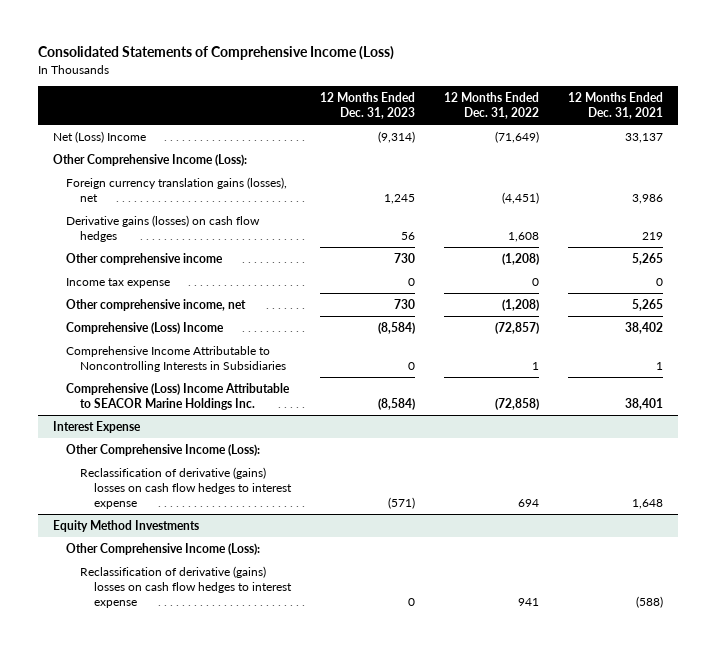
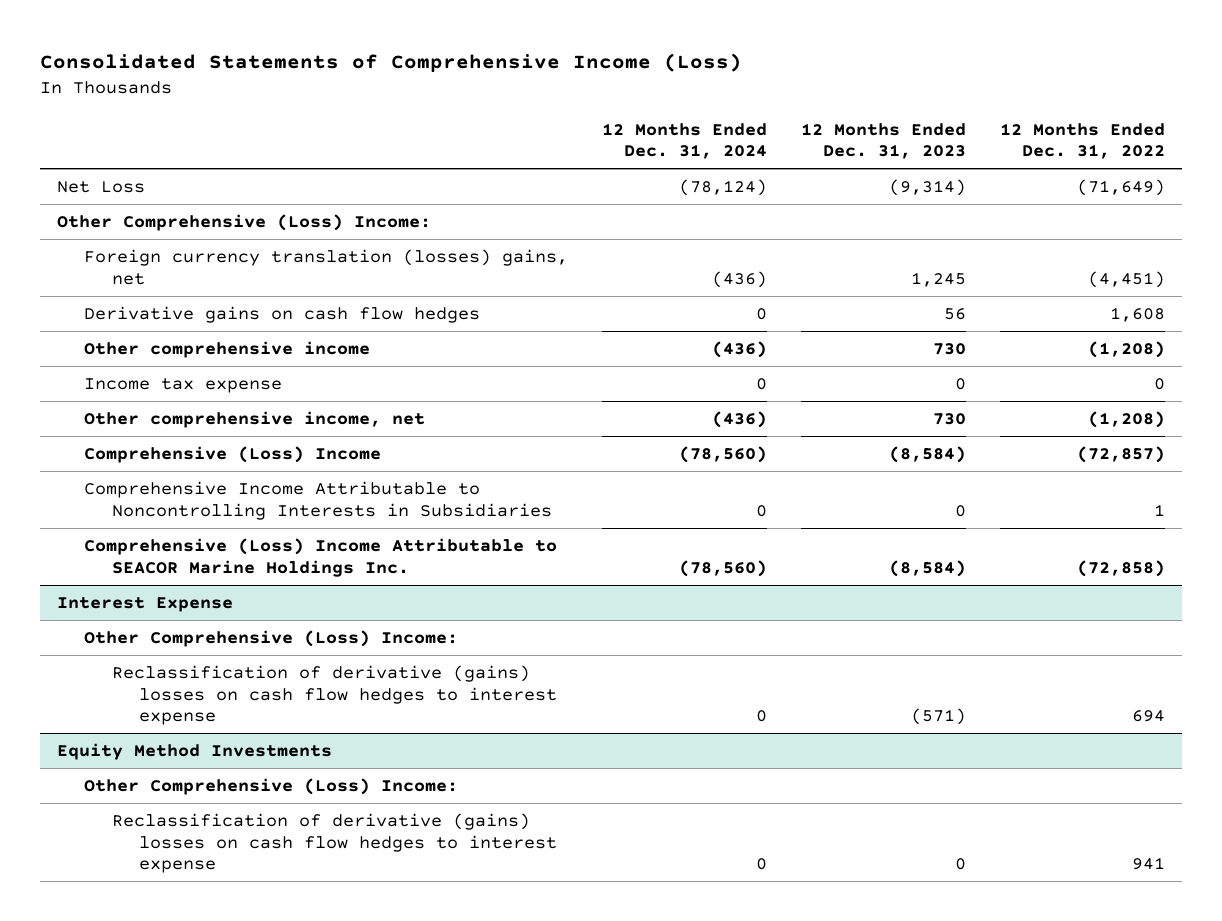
- | 12 Months Ended Dec. 31, 2023 | 12 Months Ended Dec. 31, 2022 | 12 Months Ended Dec. 31, 2021
+ | 12 Months Ended Dec. 31, 2024 | 12 Months Ended Dec. 31, 2023 | 12 Months Ended Dec. 31, 2022
- Net (Loss) Income | (9,314) | (71,649) | 33,137
- Other Comprehensive Income (Loss):
- Foreign currency translation gains (losses), net | 1,245 | (4,451) | 3,986
- Derivative gains (losses) on cash flow hedges | 56 | 1,608 | 219
+ Net Loss | (78,124) | (9,314) | (71,649)
+ Other Comprehensive (Loss) Income:
+ Foreign currency translation (losses) gains, net | (436) | 1,245 | (4,451)
+ Derivative gains on cash flow hedges | 0 | 56 | 1,608
@ Interest Expense
- Other Comprehensive Income (Loss):
+ Other Comprehensive (Loss) Income:
@ Equity Method Investments
- Other Comprehensive Income (Loss):
+ Other Comprehensive (Loss) Income:

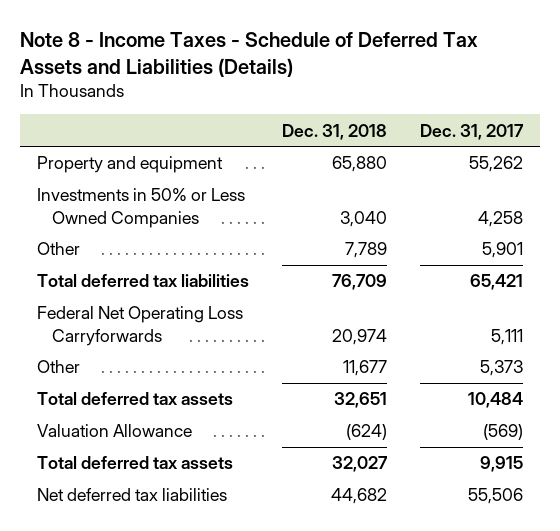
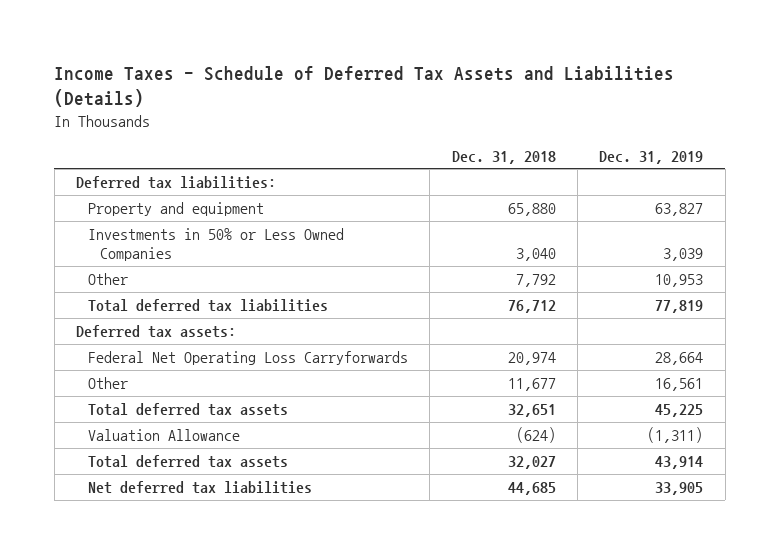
- Note 8 - Income Taxes - Schedule of Deferred Tax Assets and Liabilities (Details)
+ Income Taxes - Schedule of Deferred Tax Assets and Liabilities (Details)
- | Dec. 31, 2018 | Dec. 31, 2017
+ | Dec. 31, 2018 | Dec. 31, 2019
+ Deferred tax liabilities:
- Other | 7,789 | 5,901
- Total deferred tax liabilities | 76,709 | 65,421
+ Other | 7,792 | 10,953
+ Total deferred tax liabilities | 76,712 | 77,819
+ Deferred tax assets:
- Net deferred tax liabilities | 44,682 | 55,506
+ Net deferred tax liabilities | 44,685 | 33,905

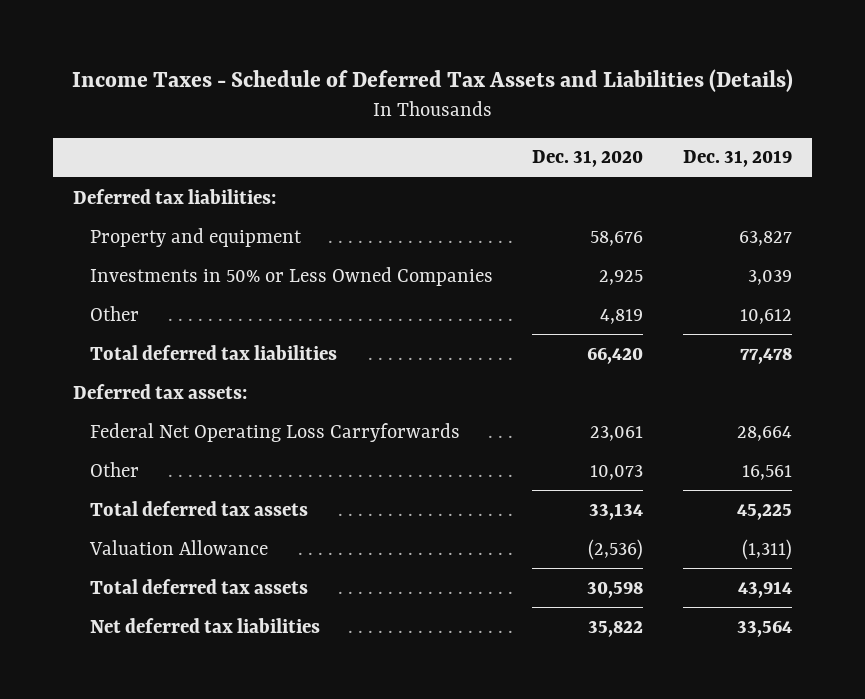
- | Dec. 31, 2018 | Dec. 31, 2019
+ | Dec. 31, 2020 | Dec. 31, 2019
- Other | 7,792 | 10,953
- Total deferred tax liabilities | 76,712 | 77,819
+ Other | 4,819 | 10,612
+ Total deferred tax liabilities | 66,420 | 77,478
- Net deferred tax liabilities | 44,685 | 33,905
+ Net deferred tax liabilities | 35,822 | 33,564

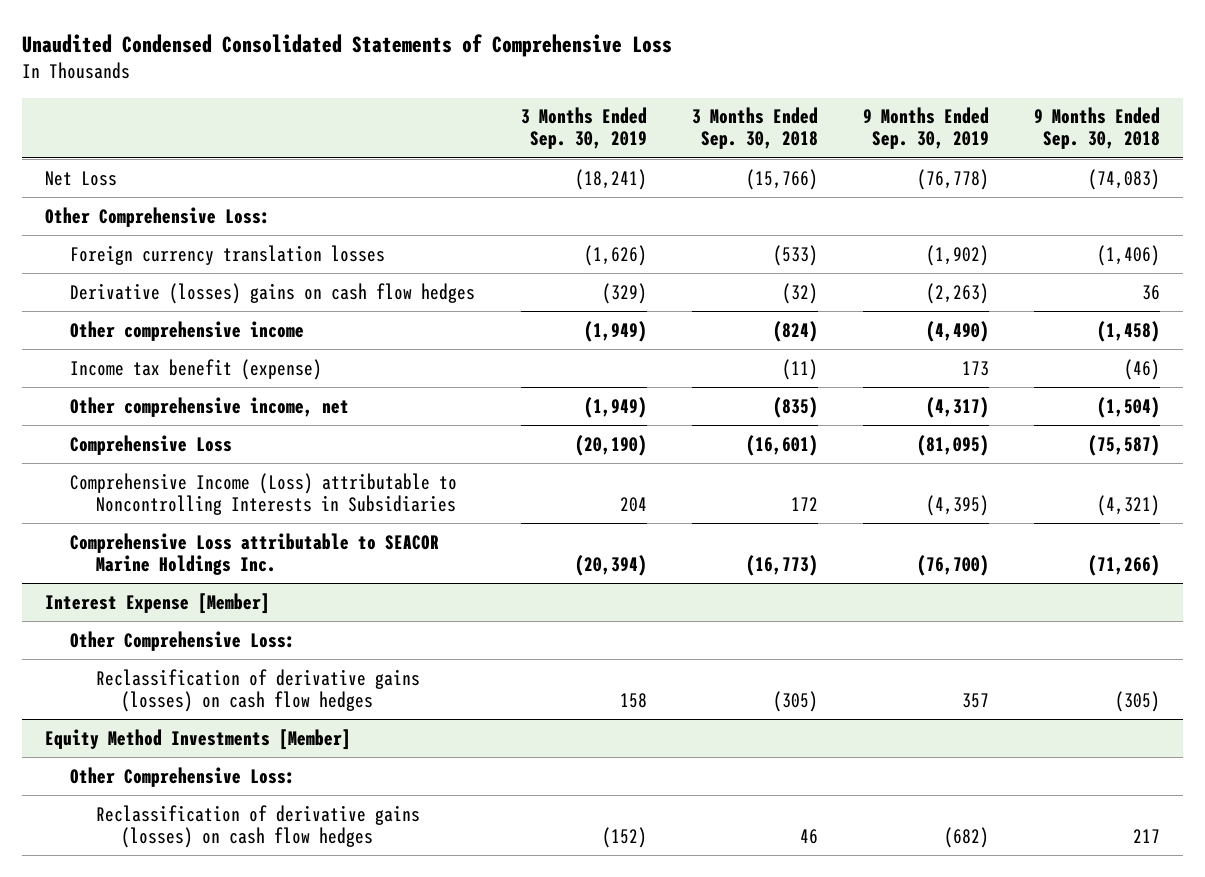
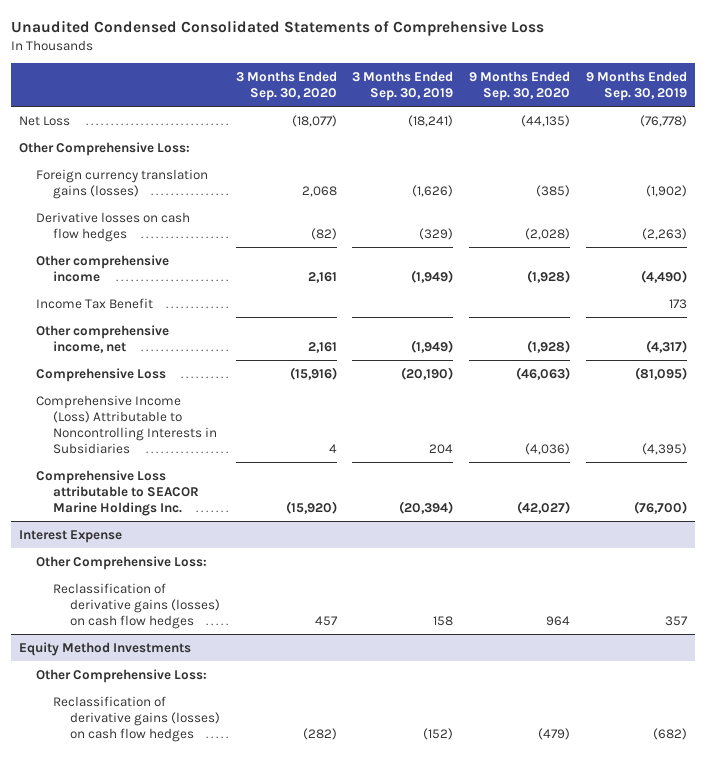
- | 3 Months Ended Sep. 30, 2019 | 3 Months Ended Sep. 30, 2018 | 9 Months Ended Sep. 30, 2019 | 9 Months Ended Sep. 30, 2018
+ | 3 Months Ended Sep. 30, 2020 | 3 Months Ended Sep. 30, 2019 | 9 Months Ended Sep. 30, 2020 | 9 Months Ended Sep. 30, 2019
- Foreign currency translation losses | (1,626) | (533) | (1,902) | (1,406)
- Derivative (losses) gains on cash flow hedges | (329) | (32) | (2,263) | 36
+ Foreign currency translation gains (losses) | 2,068 | (1,626) | (385) | (1,902)
+ Derivative losses on cash flow hedges | (82) | (329) | (2,028) | (2,263)
- Income tax benefit (expense) | | (11) | 173 | (46)
+ Income Tax Benefit | | | | 173
- Comprehensive Income (Loss) attributable to Noncontrolling Interests in Subsidiaries | 204 | 172 | (4,395) | (4,321)
+ Comprehensive Income (Loss) Attributable to Noncontrolling Interests in Subsidiaries | 4 | 204 | (4,036) | (4,395)
- Interest Expense [Member]
+ Interest Expense
- Equity Method Investments [Member]
+ Equity Method Investments

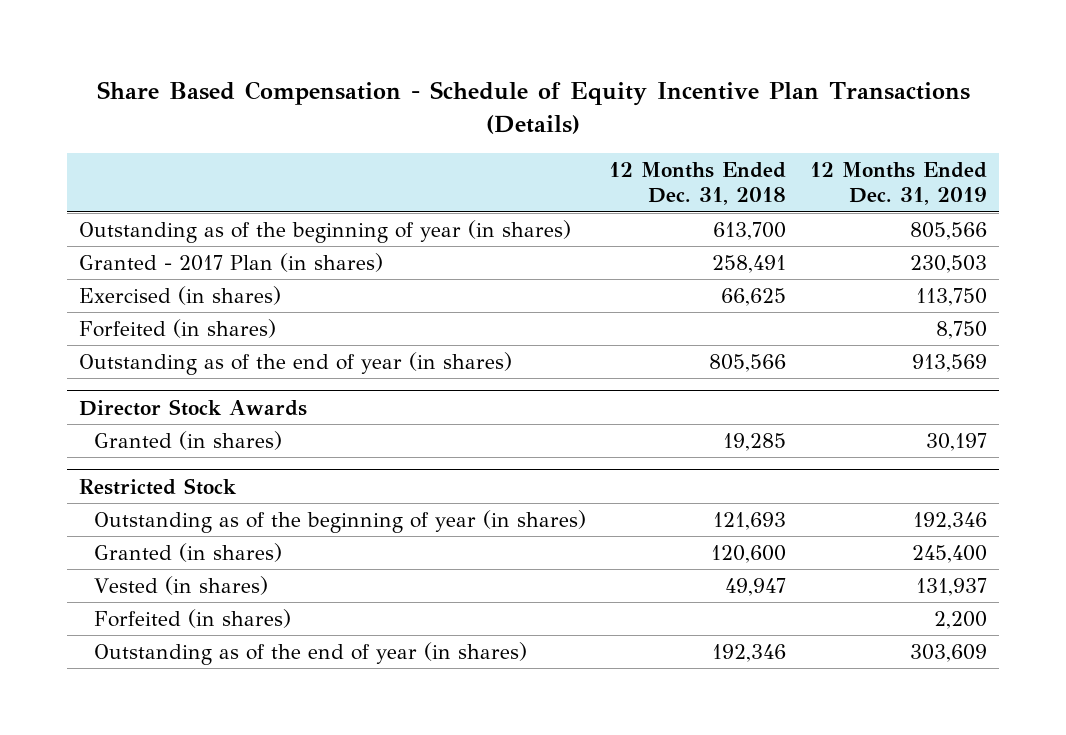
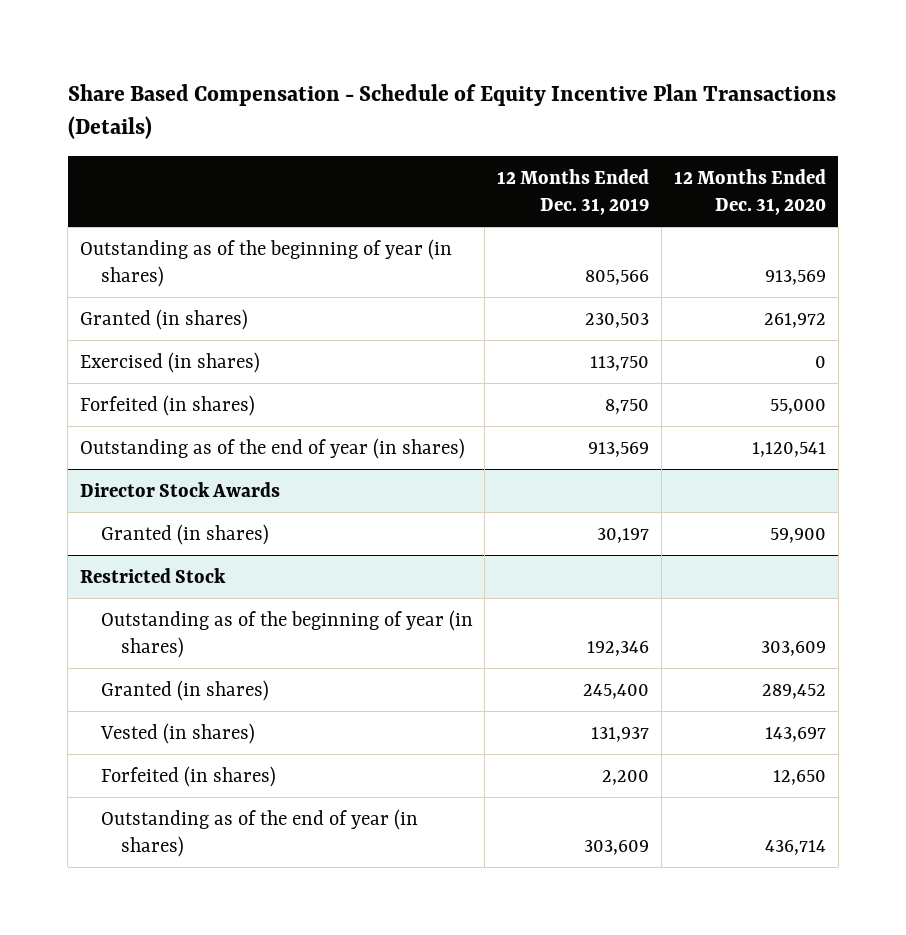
- | 12 Months Ended Dec. 31, 2018 | 12 Months Ended Dec. 31, 2019
+ | 12 Months Ended Dec. 31, 2019 | 12 Months Ended Dec. 31, 2020
- Granted - 2017 Plan (in shares) | 258,491 | 230,503
+ Granted (in shares) | 230,503 | 261,972

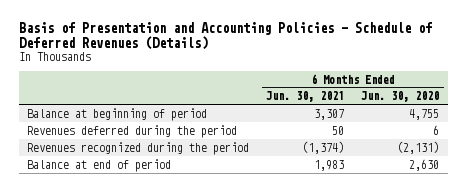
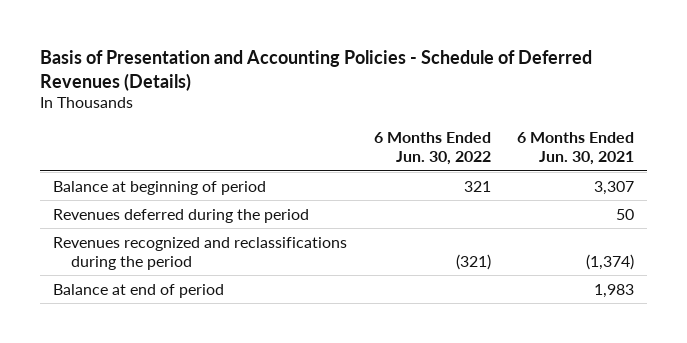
- | 6 Months Ended Jun. 30, 2021 | 6 Months Ended Jun. 30, 2020
+ | 6 Months Ended Jun. 30, 2022 | 6 Months Ended Jun. 30, 2021
- Revenues recognized during the period | (1,374) | (2,131)
+ Revenues recognized and reclassifications during the period | (321) | (1,374)

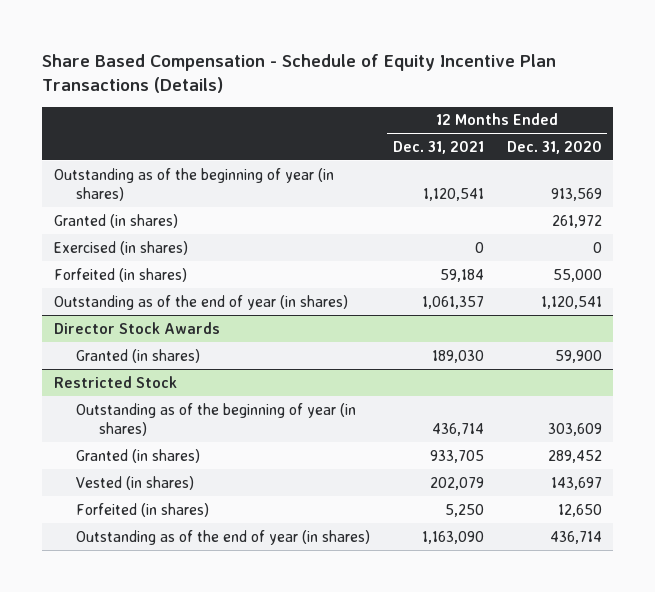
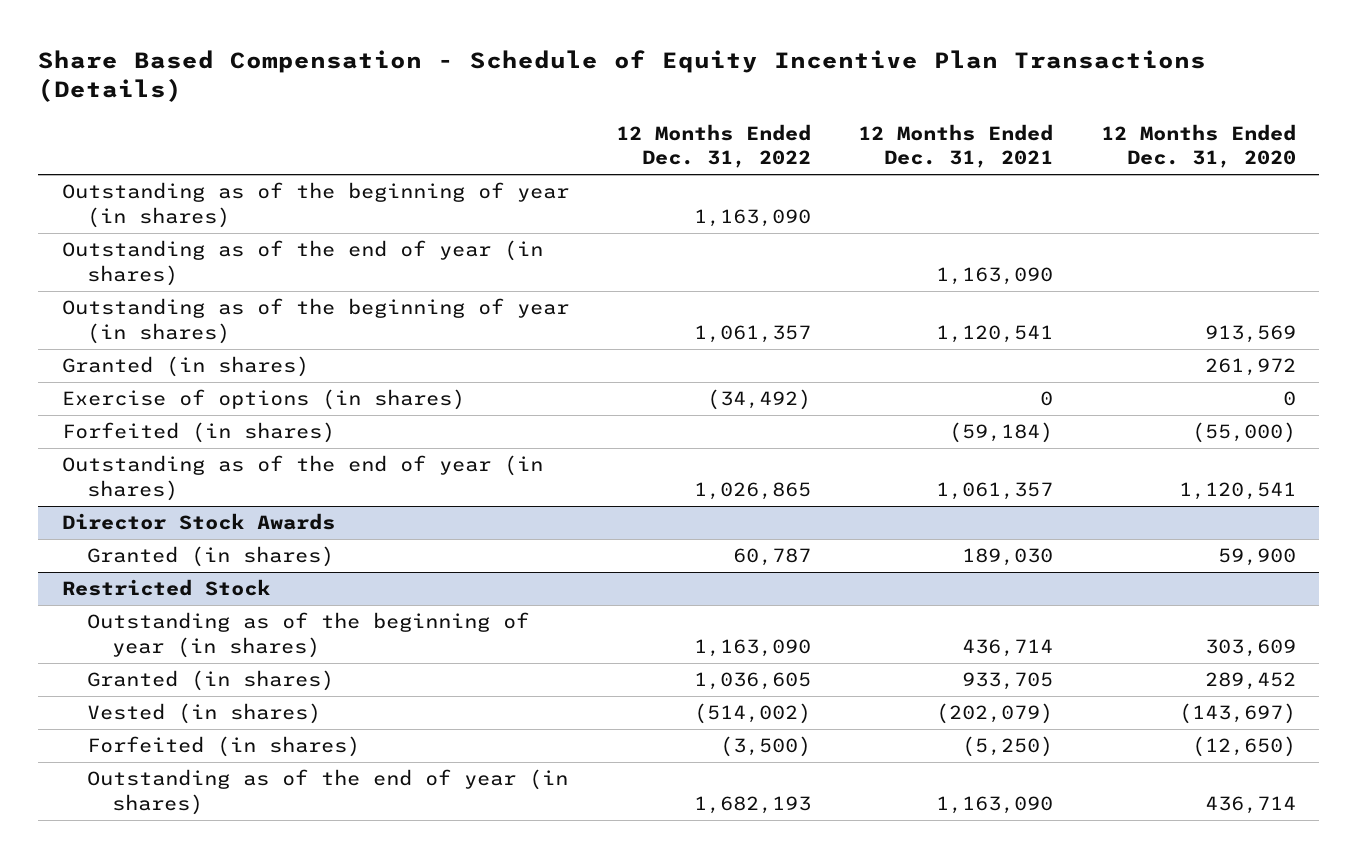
- | 12 Months Ended Dec. 31, 2021 | 12 Months Ended Dec. 31, 2020
+ | 12 Months Ended Dec. 31, 2022 | 12 Months Ended Dec. 31, 2021 | 12 Months Ended Dec. 31, 2020
+ Outstanding as of the beginning of year (in shares) | 1,163,090 | |
+ Outstanding as of the end of year (in shares) | | 1,163,090 |
- Exercised (in shares) | 0 | 0
- Forfeited (in shares) | 59,184 | 55,000
+ Exercise of options (in shares) | (34,492) | 0 | 0
+ Forfeited (in shares) | | (59,184) | (55,000)
@ Restricted Stock
- Vested (in shares) | 202,079 | 143,697
- Forfeited (in shares) | 5,250 | 12,650
+ Vested (in shares) | (514,002) | (202,079) | (143,697)
+ Forfeited (in shares) | (3,500) | (5,250) | (12,650)

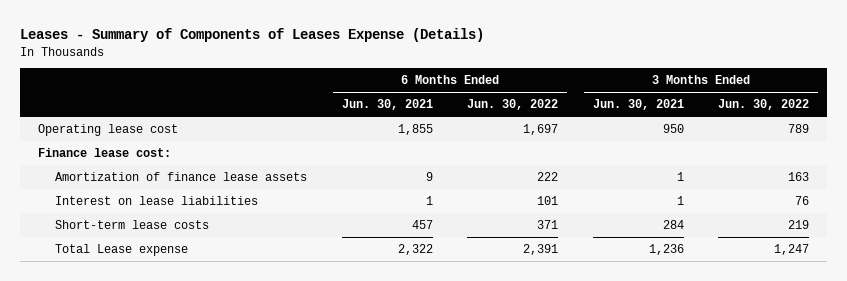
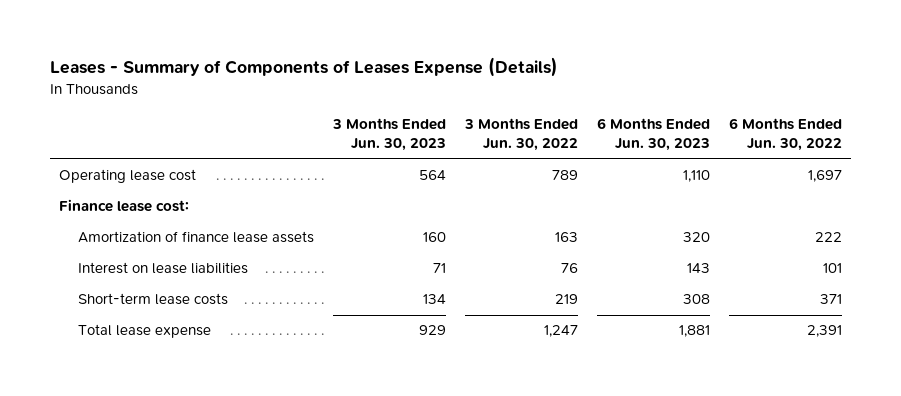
- | 6 Months Ended Jun. 30, 2021 | 6 Months Ended Jun. 30, 2022 | 3 Months Ended Jun. 30, 2021 | 3 Months Ended Jun. 30, 2022
+ | 3 Months Ended Jun. 30, 2023 | 3 Months Ended Jun. 30, 2022 | 6 Months Ended Jun. 30, 2023 | 6 Months Ended Jun. 30, 2022
- Total Lease expense | 2,322 | 2,391 | 1,236 | 1,247
+ Total lease expense | 929 | 1,247 | 1,881 | 2,391

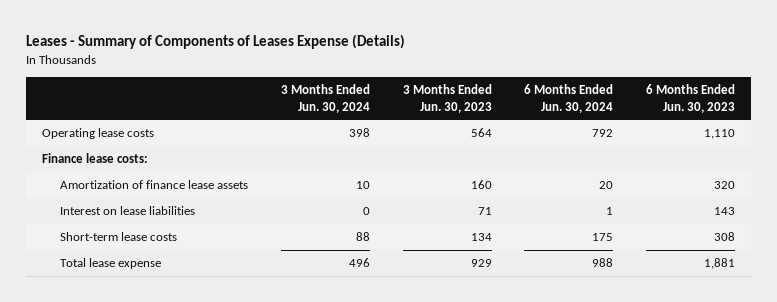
- | 3 Months Ended Jun. 30, 2023 | 3 Months Ended Jun. 30, 2022 | 6 Months Ended Jun. 30, 2023 | 6 Months Ended Jun. 30, 2022
+ | 3 Months Ended Jun. 30, 2024 | 3 Months Ended Jun. 30, 2023 | 6 Months Ended Jun. 30, 2024 | 6 Months Ended Jun. 30, 2023
- Operating lease cost | 564 | 789 | 1,110 | 1,697
- Finance lease cost:
+ Operating lease costs | 398 | 564 | 792 | 1,110
+ Finance lease costs:

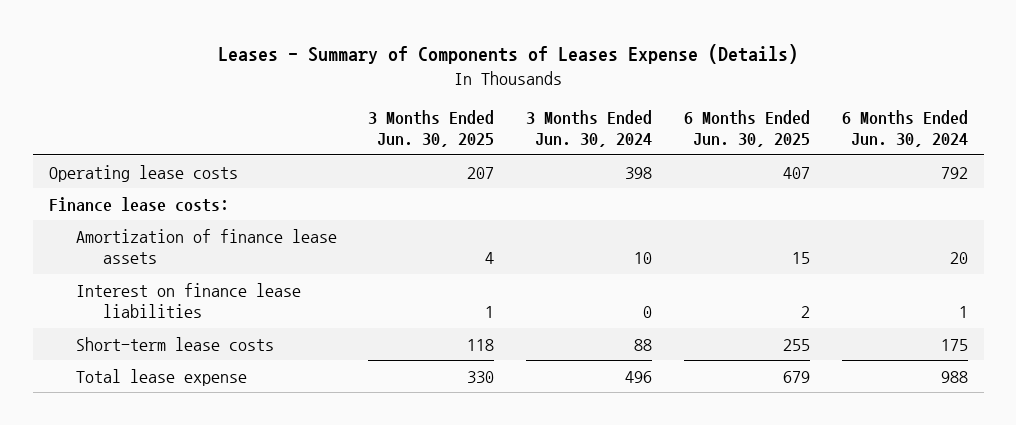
- | 3 Months Ended Jun. 30, 2024 | 3 Months Ended Jun. 30, 2023 | 6 Months Ended Jun. 30, 2024 | 6 Months Ended Jun. 30, 2023
+ | 3 Months Ended Jun. 30, 2025 | 3 Months Ended Jun. 30, 2024 | 6 Months Ended Jun. 30, 2025 | 6 Months Ended Jun. 30, 2024
- Interest on lease liabilities | 0 | 71 | 1 | 143
+ Interest on finance lease liabilities | 1 | 0 | 2 | 1

